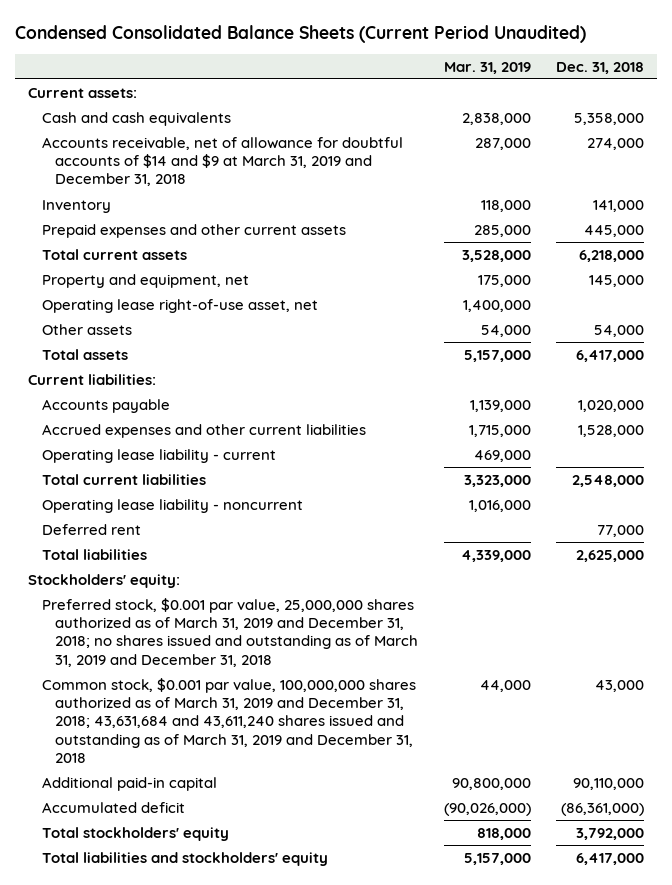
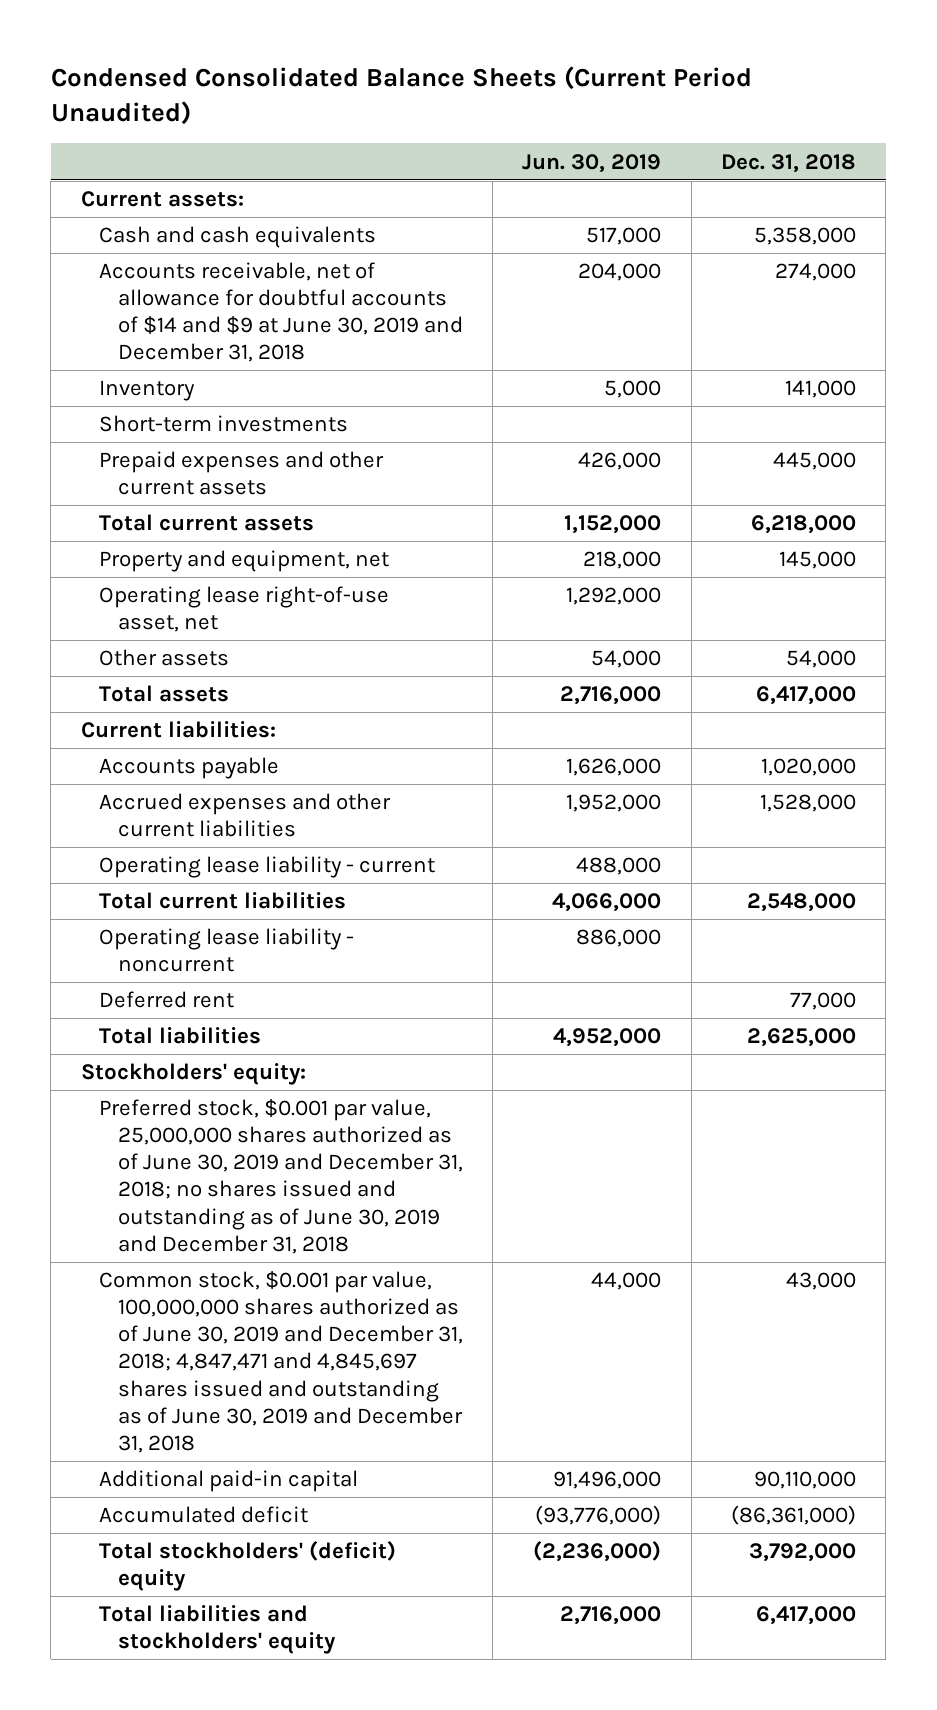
- | Mar. 31, 2019 | Dec. 31, 2018
+ | Jun. 30, 2019 | Dec. 31, 2018
- Accounts receivable, net of allowance for doubtful accounts of $14 and $9 at March 31, 2019 and December 31, 2018 | 287,000 | 274,000
+ Accounts receivable, net of allowance for doubtful accounts of $14 and $9 at June 30, 2019 and December 31, 2018 | 204,000 | 274,000
+ Short-term investments
- Preferred stock, $0.001 par value, 25,000,000 shares authorized as of March 31, 2019 and December 31, 2018; no shares issued and outstanding as of March 31, 2019 and December 31, 2018
- Common stock, $0.001 par value, 100,000,000 shares authorized as of March 31, 2019 and December 31, 2018; 43,631,684 and 43,611,240 shares issued and outstanding as of March 31, 2019 and December 31, 2018 | 44,000 | 43,000
+ Preferred stock, $0.001 par value, 25,000,000 shares authorized as of June 30, 2019 and December 31, 2018; no shares issued and outstanding as of June 30, 2019 and December 31, 2018
+ Common stock, $0.001 par value, 100,000,000 shares authorized as of June 30, 2019 and December 31, 2018; 4,847,471 and 4,845,697 shares issued and outstanding as of June 30, 2019 and December 31, 2018 | 44,000 | 43,000
- Total stockholders' equity | 818,000 | 3,792,000
+ Total stockholders' (deficit) equity | (2,236,000) | 3,792,000

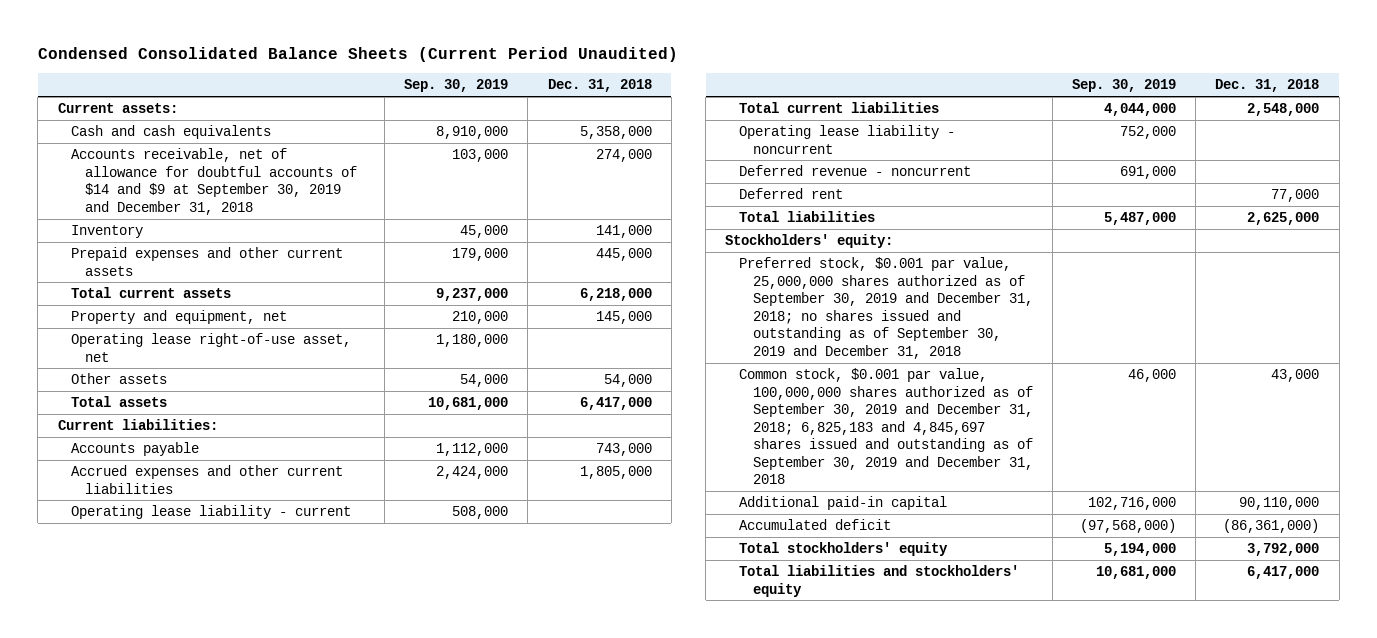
- | Jun. 30, 2019 | Dec. 31, 2018
+ | Sep. 30, 2019 | Dec. 31, 2018
- Accounts receivable, net of allowance for doubtful accounts of $14 and $9 at June 30, 2019 and December 31, 2018 | 204,000 | 274,000
+ Accounts receivable, net of allowance for doubtful accounts of $14 and $9 at September 30, 2019 and December 31, 2018 | 103,000 | 274,000
- Short-term investments
- Accounts payable | 1,626,000 | 1,020,000
- Accrued expenses and other current liabilities | 1,952,000 | 1,528,000
+ Accounts payable | 1,112,000 | 743,000
+ Accrued expenses and other current liabilities | 2,424,000 | 1,805,000
+ Deferred revenue - noncurrent | 691,000 |
- Preferred stock, $0.001 par value, 25,000,000 shares authorized as of June 30, 2019 and December 31, 2018; no shares issued and outstanding as of June 30, 2019 and December 31, 2018
- Common stock, $0.001 par value, 100,000,000 shares authorized as of June 30, 2019 and December 31, 2018; 4,847,471 and 4,845,697 shares issued and outstanding as of June 30, 2019 and December 31, 2018 | 44,000 | 43,000
+ Preferred stock, $0.001 par value, 25,000,000 shares authorized as of September 30, 2019 and December 31, 2018; no shares issued and outstanding as of September 30, 2019 and December 31, 2018
+ Common stock, $0.001 par value, 100,000,000 shares authorized as of September 30, 2019 and December 31, 2018; 6,825,183 and 4,845,697 shares issued and outstanding as of September 30, 2019 and December 31, 2018 | 46,000 | 43,000
- Total stockholders' (deficit) equity | (2,236,000) | 3,792,000
+ Total stockholders' equity | 5,194,000 | 3,792,000

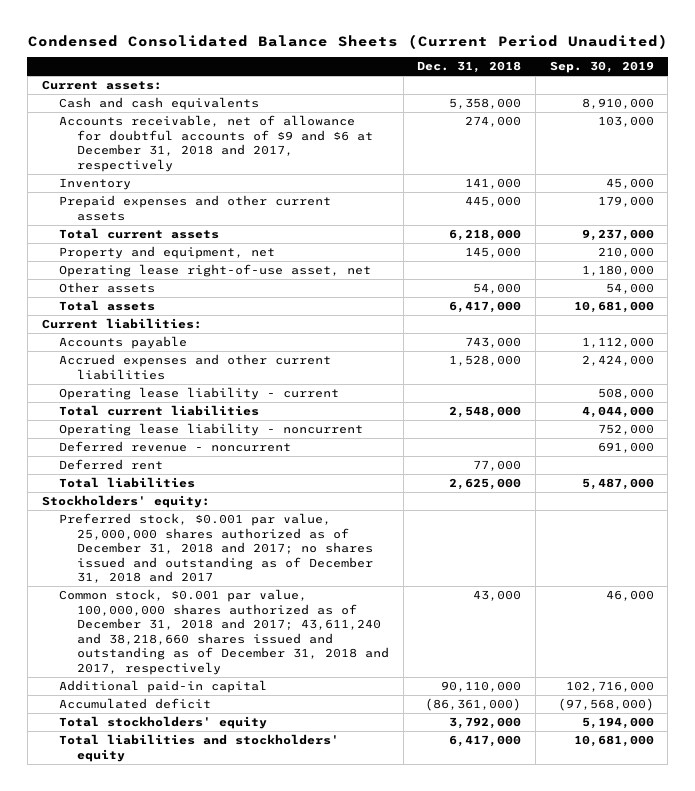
- | Sep. 30, 2019 | Dec. 31, 2018
+ | Dec. 31, 2018 | Sep. 30, 2019
- Accounts receivable, net of allowance for doubtful accounts of $14 and $9 at September 30, 2019 and December 31, 2018 | 103,000 | 274,000
+ Accounts receivable, net of allowance for doubtful accounts of $9 and $6 at December 31, 2018 and 2017, respectively | 274,000 | 103,000
- Accrued expenses and other current liabilities | 2,424,000 | 1,805,000
+ Accrued expenses and other current liabilities | 1,528,000 | 2,424,000
- Preferred stock, $0.001 par value, 25,000,000 shares authorized as of September 30, 2019 and December 31, 2018; no shares issued and outstanding as of September 30, 2019 and December 31, 2018
- Common stock, $0.001 par value, 100,000,000 shares authorized as of September 30, 2019 and December 31, 2018; 6,825,183 and 4,845,697 shares issued and outstanding as of September 30, 2019 and December 31, 2018 | 46,000 | 43,000
+ Preferred stock, $0.001 par value, 25,000,000 shares authorized as of December 31, 2018 and 2017; no shares issued and outstanding as of December 31, 2018 and 2017
+ Common stock, $0.001 par value, 100,000,000 shares authorized as of December 31, 2018 and 2017; 43,611,240 and 38,218,660 shares issued and outstanding as of December 31, 2018 and 2017, respectively | 43,000 | 46,000

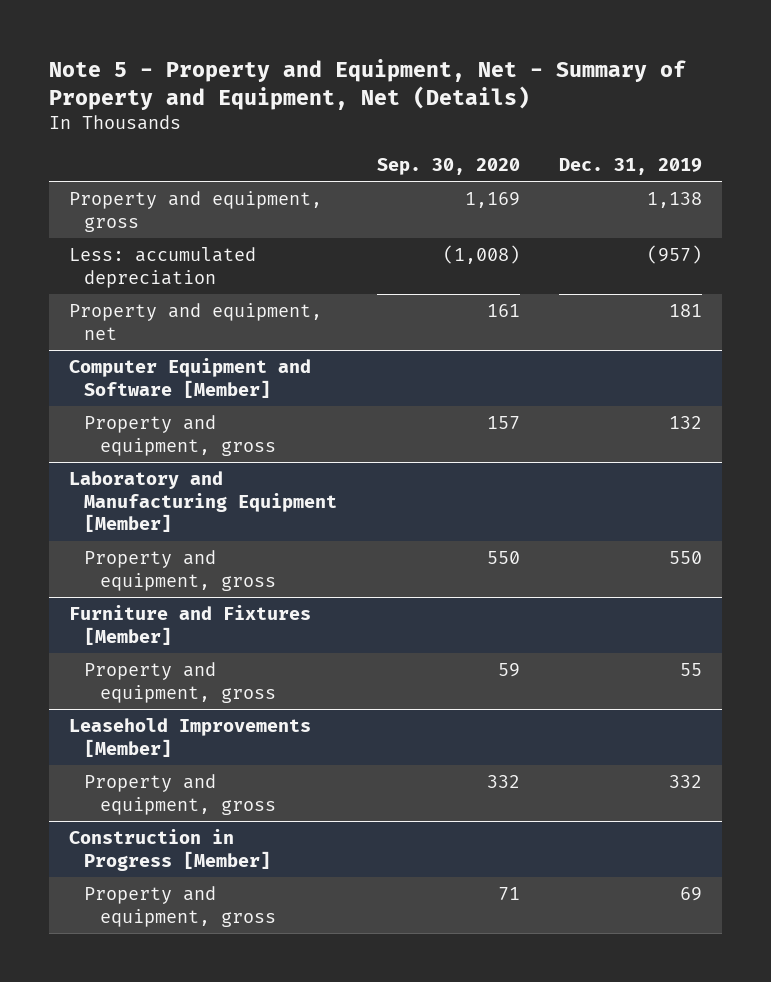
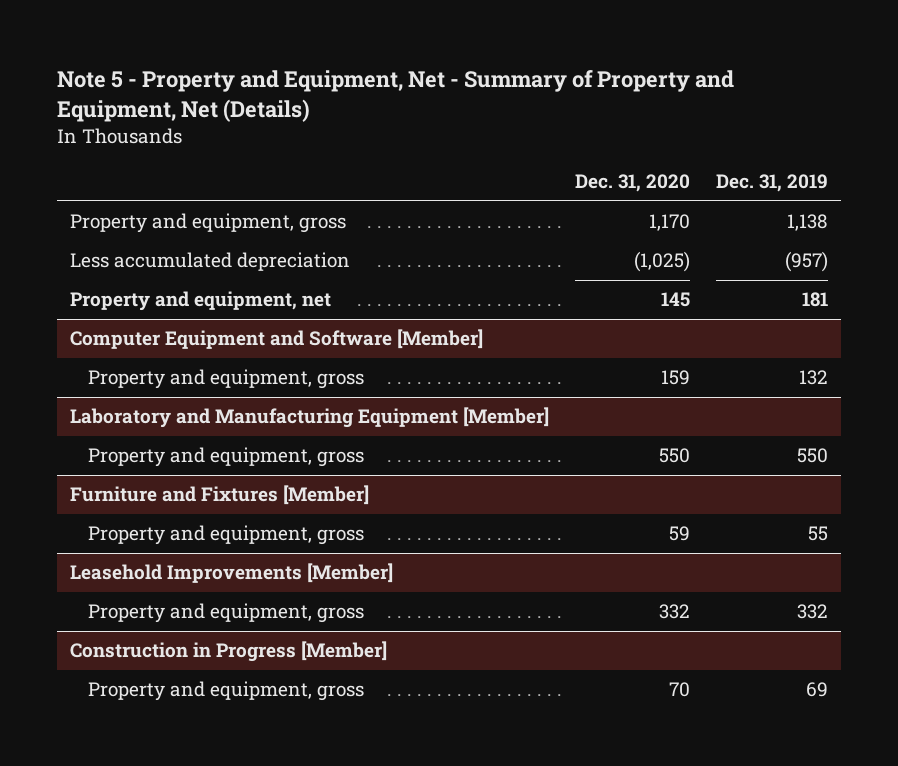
- | Sep. 30, 2020 | Dec. 31, 2019
+ | Dec. 31, 2020 | Dec. 31, 2019
- Less: accumulated depreciation | (1,008) | (957)
+ Less accumulated depreciation | (1,025) | (957)

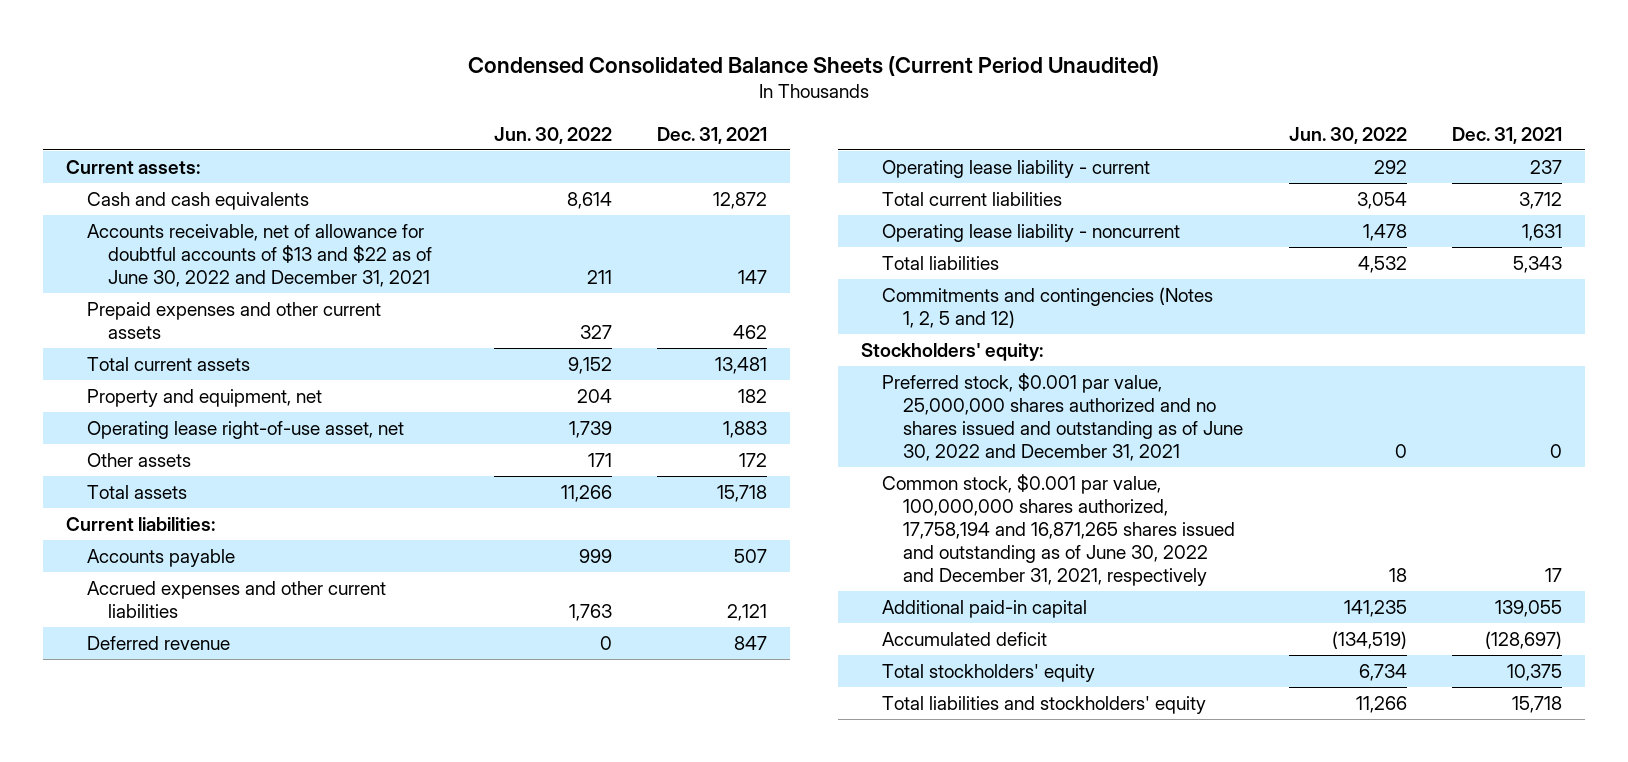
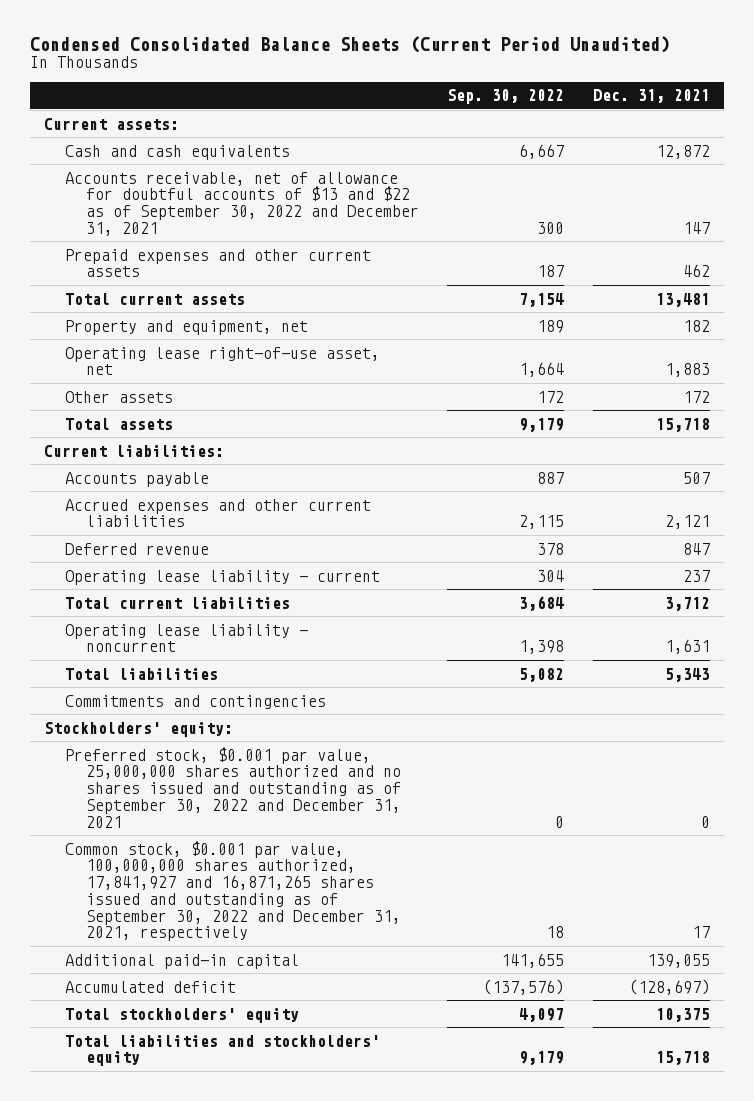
- | Jun. 30, 2022 | Dec. 31, 2021
+ | Sep. 30, 2022 | Dec. 31, 2021
- Accounts receivable, net of allowance for doubtful accounts of $13 and $22 as of June 30, 2022 and December 31, 2021 | 211 | 147
+ Accounts receivable, net of allowance for doubtful accounts of $13 and $22 as of September 30, 2022 and December 31, 2021 | 300 | 147
- Commitments and contingencies (Notes 1, 2, 5 and 12)
+ Commitments and contingencies
- Preferred stock, $0.001 par value, 25,000,000 shares authorized and no shares issued and outstanding as of June 30, 2022 and December 31, 2021 | 0 | 0
- Common stock, $0.001 par value, 100,000,000 shares authorized, 17,758,194 and 16,871,265 shares issued and outstanding as of June 30, 2022 and December 31, 2021, respectively | 18 | 17
+ Preferred stock, $0.001 par value, 25,000,000 shares authorized and no shares issued and outstanding as of September 30, 2022 and December 31, 2021 | 0 | 0
+ Common stock, $0.001 par value, 100,000,000 shares authorized, 17,841,927 and 16,871,265 shares issued and outstanding as of September 30, 2022 and December 31, 2021, respectively | 18 | 17

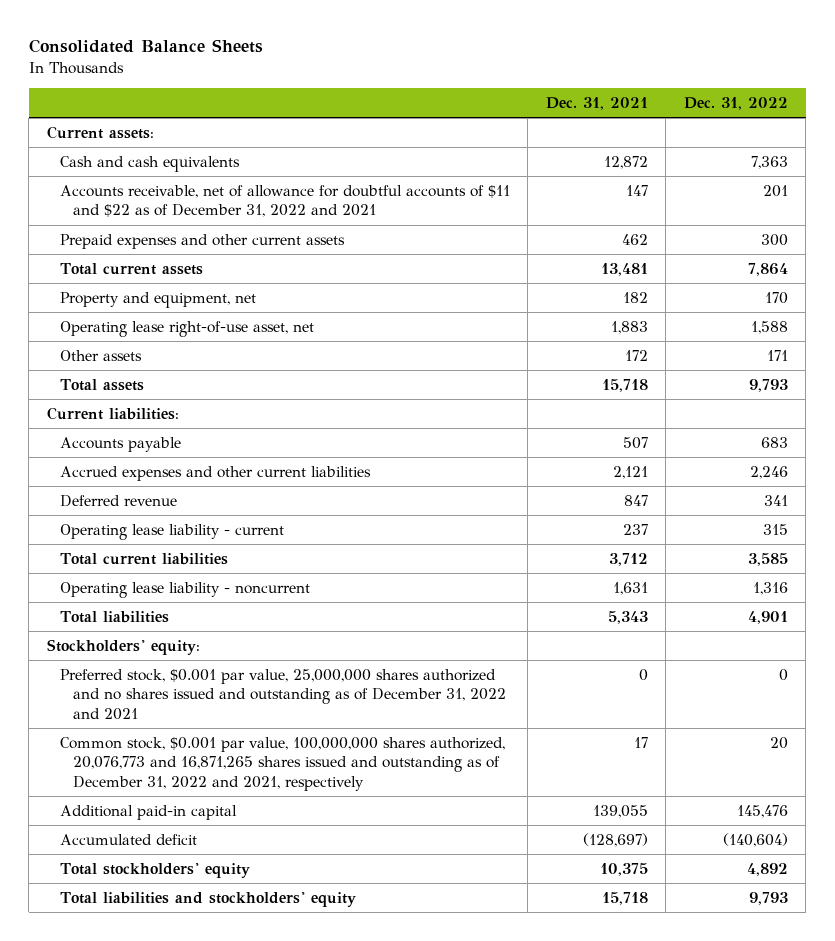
- Condensed Consolidated Balance Sheets (Current Period Unaudited)
+ Consolidated Balance Sheets
- | Sep. 30, 2022 | Dec. 31, 2021
+ | Dec. 31, 2021 | Dec. 31, 2022
- Accounts receivable, net of allowance for doubtful accounts of $13 and $22 as of September 30, 2022 and December 31, 2021 | 300 | 147
+ Accounts receivable, net of allowance for doubtful accounts of $11 and $22 as of December 31, 2022 and 2021 | 147 | 201
- Commitments and contingencies
- Preferred stock, $0.001 par value, 25,000,000 shares authorized and no shares issued and outstanding as of September 30, 2022 and December 31, 2021 | 0 | 0
- Common stock, $0.001 par value, 100,000,000 shares authorized, 17,841,927 and 16,871,265 shares issued and outstanding as of September 30, 2022 and December 31, 2021, respectively | 18 | 17
+ Preferred stock, $0.001 par value, 25,000,000 shares authorized and no shares issued and outstanding as of December 31, 2022 and 2021 | 0 | 0
+ Common stock, $0.001 par value, 100,000,000 shares authorized, 20,076,773 and 16,871,265 shares issued and outstanding as of December 31, 2022 and 2021, respectively | 17 | 20

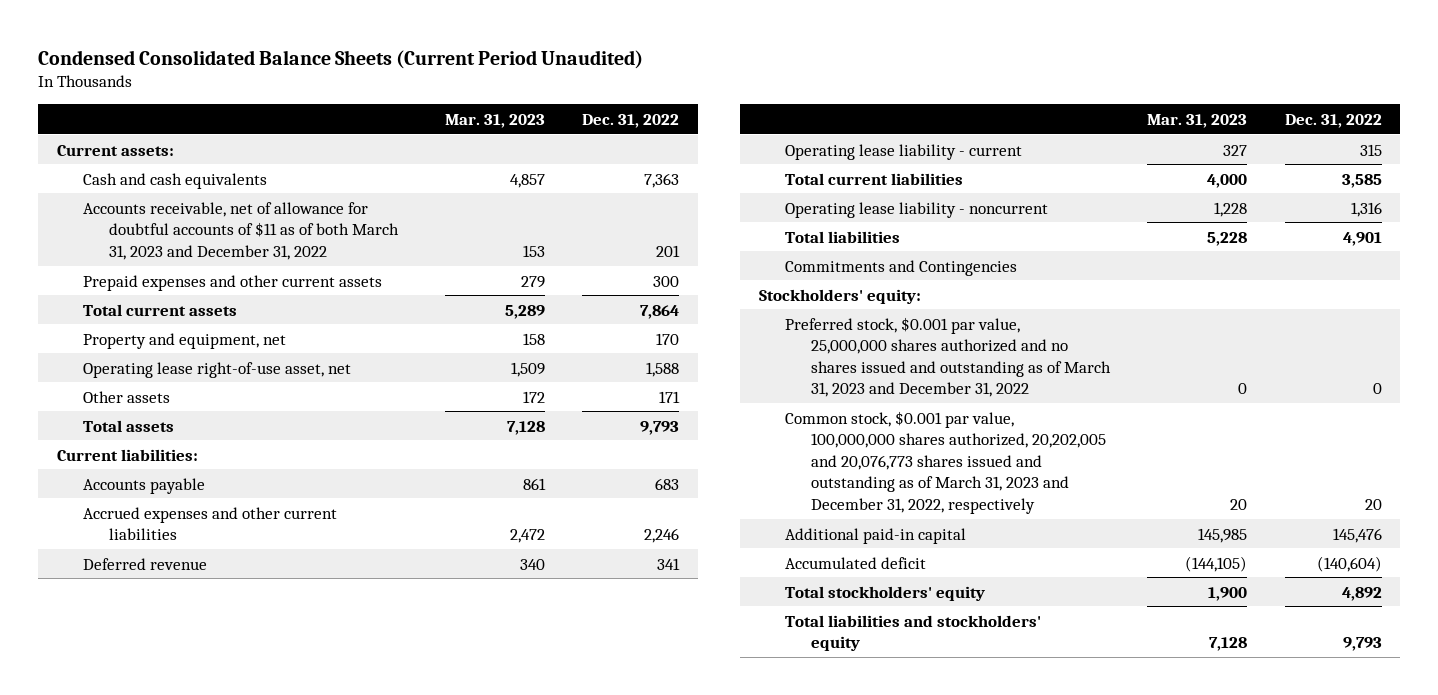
- Consolidated Balance Sheets
+ Condensed Consolidated Balance Sheets (Current Period Unaudited)
- | Dec. 31, 2021 | Dec. 31, 2022
+ | Mar. 31, 2023 | Dec. 31, 2022
- Accounts receivable, net of allowance for doubtful accounts of $11 and $22 as of December 31, 2022 and 2021 | 147 | 201
+ Accounts receivable, net of allowance for doubtful accounts of $11 as of both March 31, 2023 and December 31, 2022 | 153 | 201
+ Commitments and Contingencies
- Preferred stock, $0.001 par value, 25,000,000 shares authorized and no shares issued and outstanding as of December 31, 2022 and 2021 | 0 | 0
- Common stock, $0.001 par value, 100,000,000 shares authorized, 20,076,773 and 16,871,265 shares issued and outstanding as of December 31, 2022 and 2021, respectively | 17 | 20
+ Preferred stock, $0.001 par value, 25,000,000 shares authorized and no shares issued and outstanding as of March 31, 2023 and December 31, 2022 | 0 | 0
+ Common stock, $0.001 par value, 100,000,000 shares authorized, 20,202,005 and 20,076,773 shares issued and outstanding as of March 31, 2023 and December 31, 2022, respectively | 20 | 20

